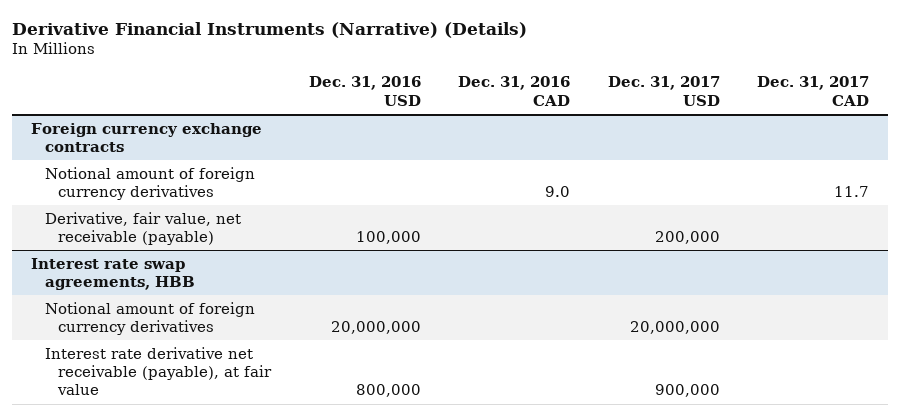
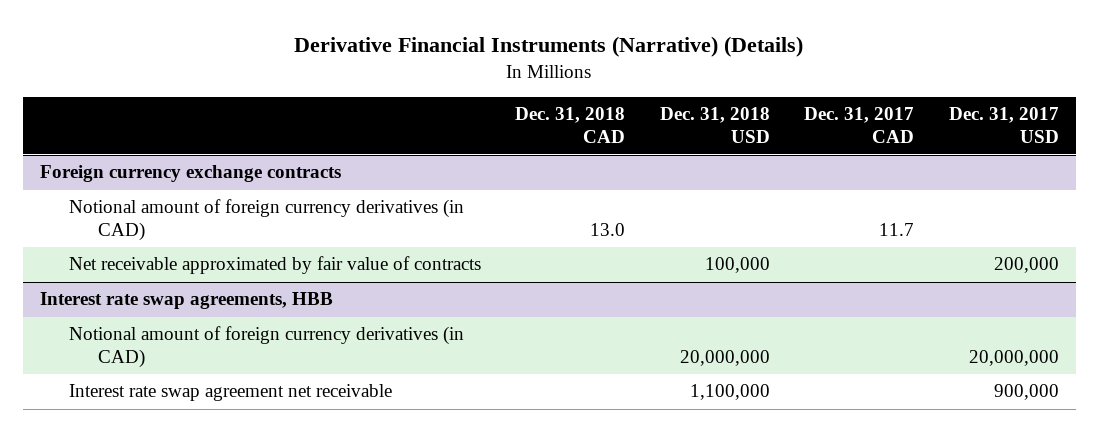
- | Dec. 31, 2016 USD | Dec. 31, 2016 CAD | Dec. 31, 2017 USD | Dec. 31, 2017 CAD
+ | Dec. 31, 2018 CAD | Dec. 31, 2018 USD | Dec. 31, 2017 CAD | Dec. 31, 2017 USD
@ Foreign currency exchange contracts
- Notional amount of foreign currency derivatives | | 9.0 | | 11.7
- Derivative, fair value, net receivable (payable) | 100,000 | | 200,000 |
+ Notional amount of foreign currency derivatives (in CAD) | 13.0 | | 11.7 |
+ Net receivable approximated by fair value of contracts | | 100,000 | | 200,000
@ Interest rate swap agreements, HBB
- Notional amount of foreign currency derivatives | 20,000,000 | | 20,000,000 |
- Interest rate derivative net receivable (payable), at fair value | 800,000 | | 900,000 |
+ Notional amount of foreign currency derivatives (in CAD) | | 20,000,000 | | 20,000,000
+ Interest rate swap agreement net receivable | | 1,100,000 | | 900,000

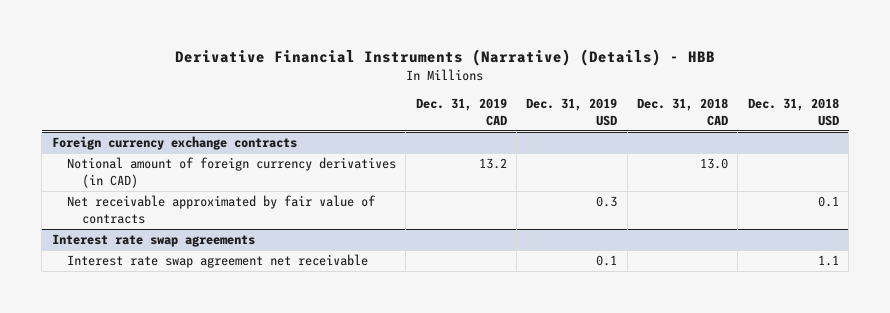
- Derivative Financial Instruments (Narrative) (Details)
+ Derivative Financial Instruments (Narrative) (Details) - HBB
- | Dec. 31, 2018 CAD | Dec. 31, 2018 USD | Dec. 31, 2017 CAD | Dec. 31, 2017 USD
+ | Dec. 31, 2019 CAD | Dec. 31, 2019 USD | Dec. 31, 2018 CAD | Dec. 31, 2018 USD
@ Foreign currency exchange contracts
- Net receivable approximated by fair value of contracts | | 100,000 | | 200,000
- Interest rate swap agreements, HBB
- Notional amount of foreign currency derivatives (in CAD) | | 20,000,000 | | 20,000,000
- Interest rate swap agreement net receivable | | 1,100,000 | | 900,000
@ Foreign currency exchange contracts
+ Net receivable approximated by fair value of contracts | | 0.3 | | 0.1
+ Interest rate swap agreements
+ Interest rate swap agreement net receivable | | 0.1 | | 1.1

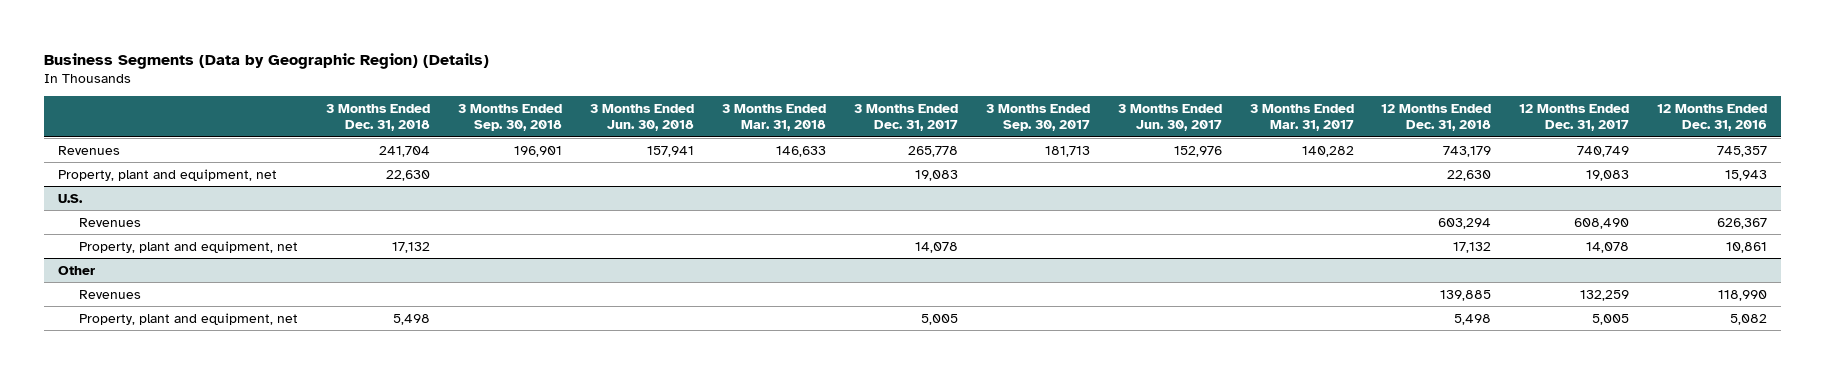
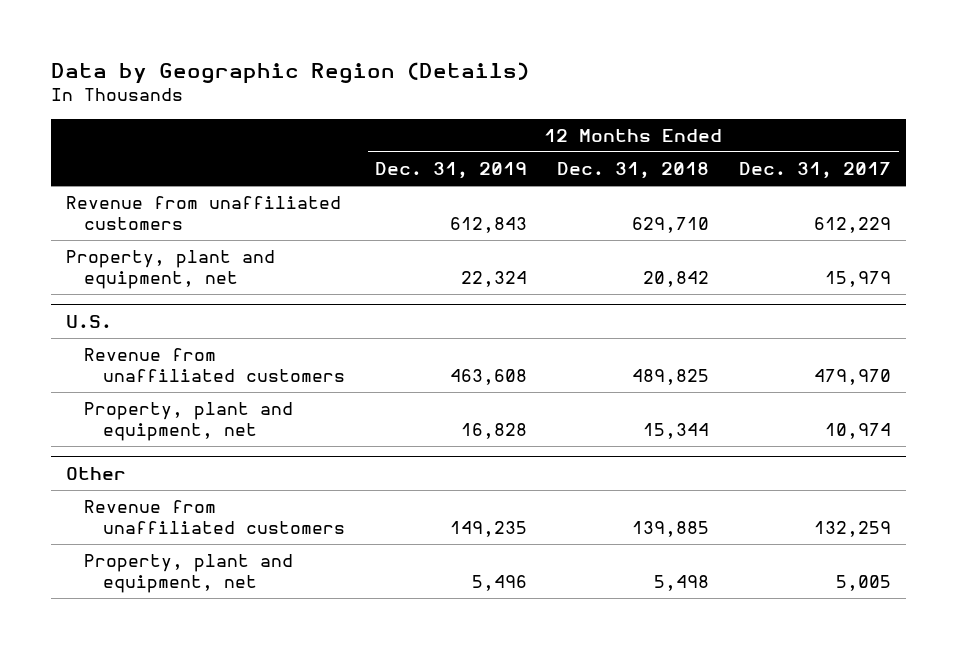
- Business Segments (Data by Geographic Region) (Details)
+ Data by Geographic Region (Details)
- | 3 Months Ended Dec. 31, 2018 | 3 Months Ended Sep. 30, 2018 | 3 Months Ended Jun. 30, 2018 | 3 Months Ended Mar. 31, 2018 | 3 Months Ended Dec. 31, 2017 | 3 Months Ended Sep. 30, 2017 | 3 Months Ended Jun. 30, 2017 | 3 Months Ended Mar. 31, 2017 | 12 Months Ended Dec. 31, 2018 | 12 Months Ended Dec. 31, 2017 | 12 Months Ended Dec. 31, 2016
+ | 12 Months Ended Dec. 31, 2019 | 12 Months Ended Dec. 31, 2018 | 12 Months Ended Dec. 31, 2017
- Revenues | 241,704 | 196,901 | 157,941 | 146,633 | 265,778 | 181,713 | 152,976 | 140,282 | 743,179 | 740,749 | 745,357
- Property, plant and equipment, net | 22,630 | | | | 19,083 | | | | 22,630 | 19,083 | 15,943
+ Revenue from unaffiliated customers | 612,843 | 629,710 | 612,229
+ Property, plant and equipment, net | 22,324 | 20,842 | 15,979
@ U.S.
- Revenues | | | | | | | | | 603,294 | 608,490 | 626,367
- Property, plant and equipment, net | 17,132 | | | | 14,078 | | | | 17,132 | 14,078 | 10,861
+ Revenue from unaffiliated customers | 463,608 | 489,825 | 479,970
+ Property, plant and equipment, net | 16,828 | 15,344 | 10,974
@ Other
- Revenues | | | | | | | | | 139,885 | 132,259 | 118,990
+ Revenue from unaffiliated customers | 149,235 | 139,885 | 132,259

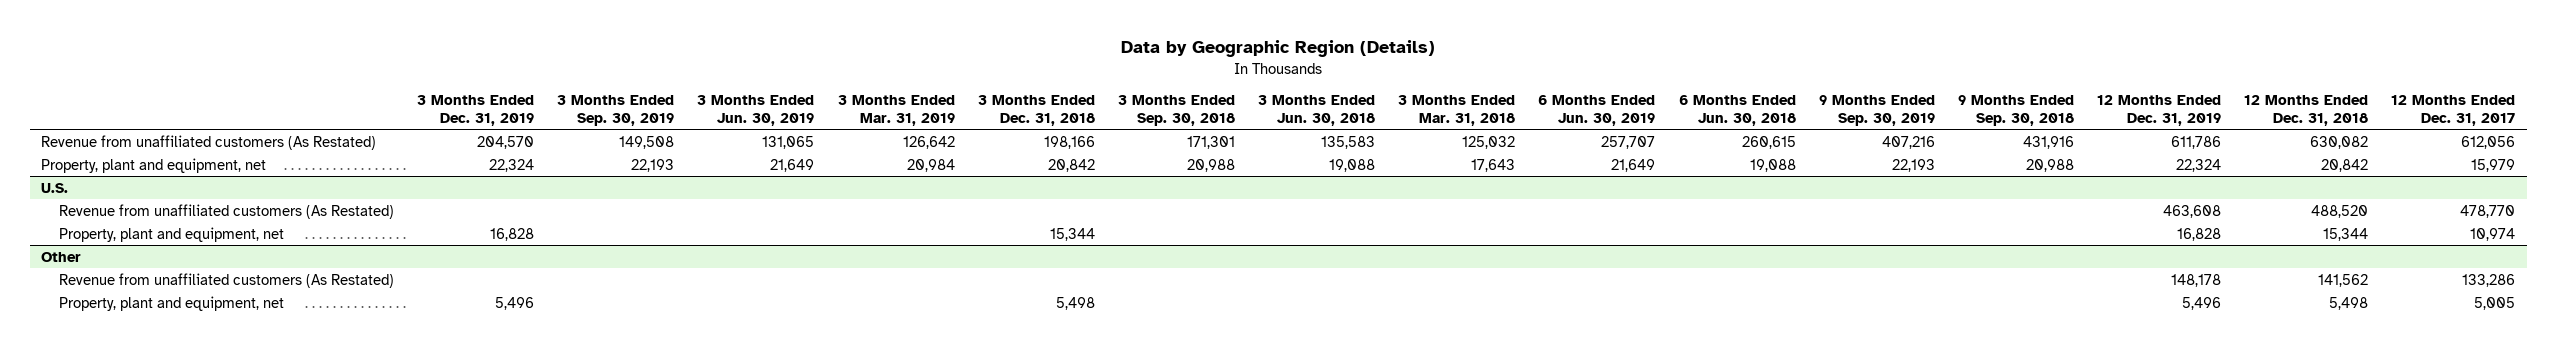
- | 12 Months Ended Dec. 31, 2019 | 12 Months Ended Dec. 31, 2018 | 12 Months Ended Dec. 31, 2017
+ | 3 Months Ended Dec. 31, 2019 | 3 Months Ended Sep. 30, 2019 | 3 Months Ended Jun. 30, 2019 | 3 Months Ended Mar. 31, 2019 | 3 Months Ended Dec. 31, 2018 | 3 Months Ended Sep. 30, 2018 | 3 Months Ended Jun. 30, 2018 | 3 Months Ended Mar. 31, 2018 | 6 Months Ended Jun. 30, 2019 | 6 Months Ended Jun. 30, 2018 | 9 Months Ended Sep. 30, 2019 | 9 Months Ended Sep. 30, 2018 | 12 Months Ended Dec. 31, 2019 | 12 Months Ended Dec. 31, 2018 | 12 Months Ended Dec. 31, 2017
- Revenue from unaffiliated customers | 612,843 | 629,710 | 612,229
+ Revenue from unaffiliated customers (As Restated) | 204,570 | 149,508 | 131,065 | 126,642 | 198,166 | 171,301 | 135,583 | 125,032 | 257,707 | 260,615 | 407,216 | 431,916 | 611,786 | 630,082 | 612,056
@ U.S.
- Revenue from unaffiliated customers | 463,608 | 489,825 | 479,970
+ Revenue from unaffiliated customers (As Restated) | | | | | | | | | | | | | 463,608 | 488,520 | 478,770
@ Other
- Revenue from unaffiliated customers | 149,235 | 139,885 | 132,259
+ Revenue from unaffiliated customers (As Restated) | | | | | | | | | | | | | 148,178 | 141,562 | 133,286

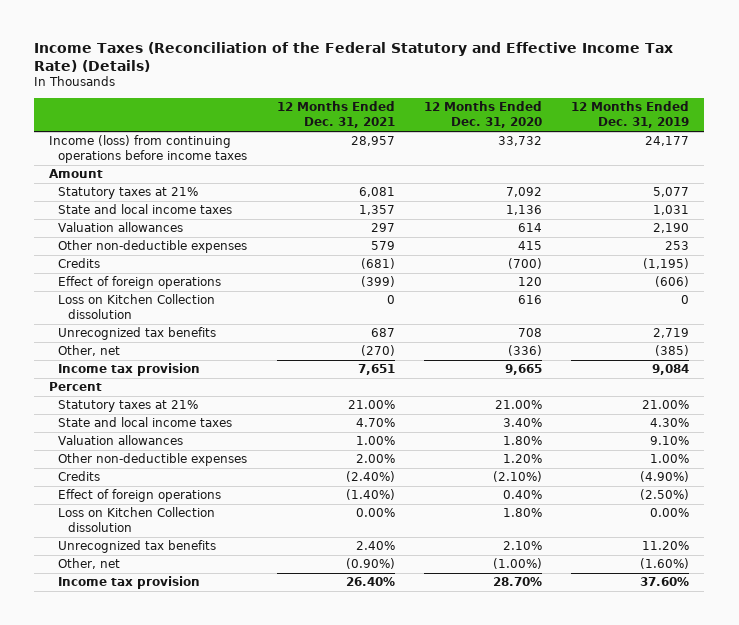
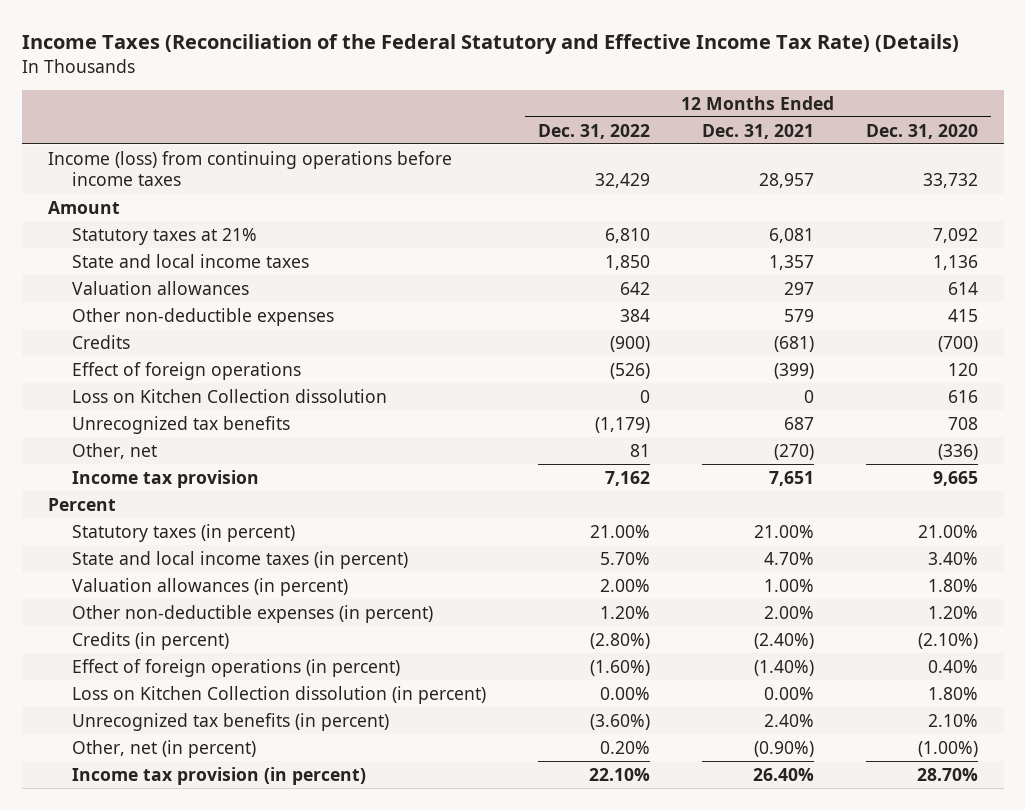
- | 12 Months Ended Dec. 31, 2021 | 12 Months Ended Dec. 31, 2020 | 12 Months Ended Dec. 31, 2019
+ | 12 Months Ended Dec. 31, 2022 | 12 Months Ended Dec. 31, 2021 | 12 Months Ended Dec. 31, 2020
- Statutory taxes at 21% | 21.00% | 21.00% | 21.00%
- State and local income taxes | 4.70% | 3.40% | 4.30%
- Valuation allowances | 1.00% | 1.80% | 9.10%
- Other non-deductible expenses | 2.00% | 1.20% | 1.00%
- Credits | (2.40%) | (2.10%) | (4.90%)
- Effect of foreign operations | (1.40%) | 0.40% | (2.50%)
- Loss on Kitchen Collection dissolution | 0.00% | 1.80% | 0.00%
- Unrecognized tax benefits | 2.40% | 2.10% | 11.20%
- Other, net | (0.90%) | (1.00%) | (1.60%)
- Income tax provision | 26.40% | 28.70% | 37.60%
+ Statutory taxes (in percent) | 21.00% | 21.00% | 21.00%
+ State and local income taxes (in percent) | 5.70% | 4.70% | 3.40%
+ Valuation allowances (in percent) | 2.00% | 1.00% | 1.80%
+ Other non-deductible expenses (in percent) | 1.20% | 2.00% | 1.20%
+ Credits (in percent) | (2.80%) | (2.40%) | (2.10%)
+ Effect of foreign operations (in percent) | (1.60%) | (1.40%) | 0.40%
+ Loss on Kitchen Collection dissolution (in percent) | 0.00% | 0.00% | 1.80%
+ Unrecognized tax benefits (in percent) | (3.60%) | 2.40% | 2.10%
+ Other, net (in percent) | 0.20% | (0.90%) | (1.00%)
+ Income tax provision (in percent) | 22.10% | 26.40% | 28.70%

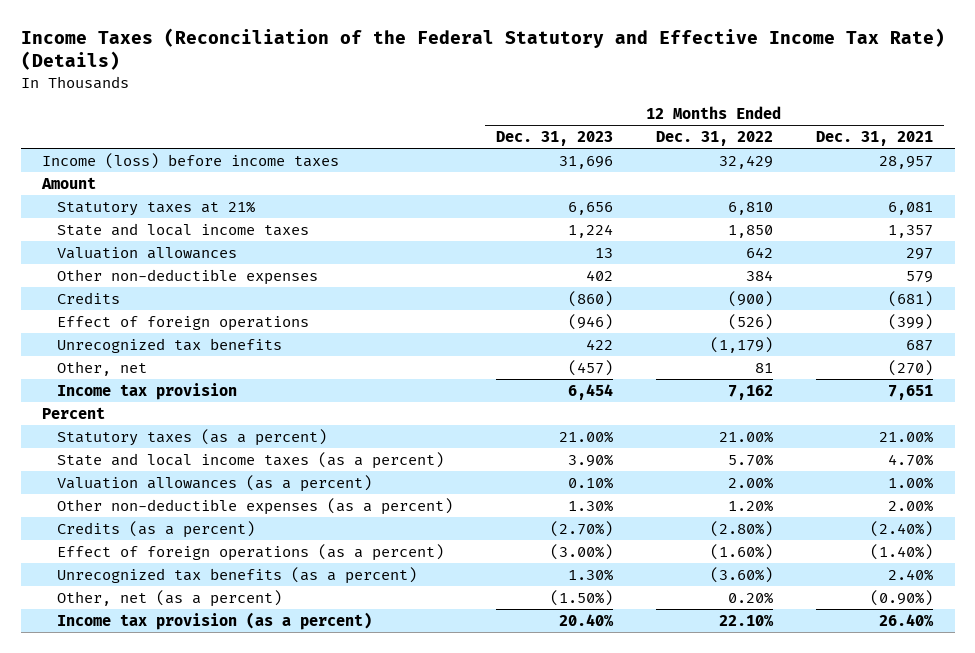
- | 12 Months Ended Dec. 31, 2022 | 12 Months Ended Dec. 31, 2021 | 12 Months Ended Dec. 31, 2020
+ | 12 Months Ended Dec. 31, 2023 | 12 Months Ended Dec. 31, 2022 | 12 Months Ended Dec. 31, 2021
- Income (loss) from continuing operations before income taxes | 32,429 | 28,957 | 33,732
+ Income (loss) before income taxes | 31,696 | 32,429 | 28,957
- Loss on Kitchen Collection dissolution | 0 | 0 | 616
- Statutory taxes (in percent) | 21.00% | 21.00% | 21.00%
- State and local income taxes (in percent) | 5.70% | 4.70% | 3.40%
- Valuation allowances (in percent) | 2.00% | 1.00% | 1.80%
- Other non-deductible expenses (in percent) | 1.20% | 2.00% | 1.20%
- Credits (in percent) | (2.80%) | (2.40%) | (2.10%)
- Effect of foreign operations (in percent) | (1.60%) | (1.40%) | 0.40%
- Loss on Kitchen Collection dissolution (in percent) | 0.00% | 0.00% | 1.80%
- Unrecognized tax benefits (in percent) | (3.60%) | 2.40% | 2.10%
- Other, net (in percent) | 0.20% | (0.90%) | (1.00%)
- Income tax provision (in percent) | 22.10% | 26.40% | 28.70%
+ Statutory taxes (as a percent) | 21.00% | 21.00% | 21.00%
+ State and local income taxes (as a percent) | 3.90% | 5.70% | 4.70%
+ Valuation allowances (as a percent) | 0.10% | 2.00% | 1.00%
+ Other non-deductible expenses (as a percent) | 1.30% | 1.20% | 2.00%
+ Credits (as a percent) | (2.70%) | (2.80%) | (2.40%)
+ Effect of foreign operations (as a percent) | (3.00%) | (1.60%) | (1.40%)
+ Unrecognized tax benefits (as a percent) | 1.30% | (3.60%) | 2.40%
+ Other, net (as a percent) | (1.50%) | 0.20% | (0.90%)
+ Income tax provision (as a percent) | 20.40% | 22.10% | 26.40%

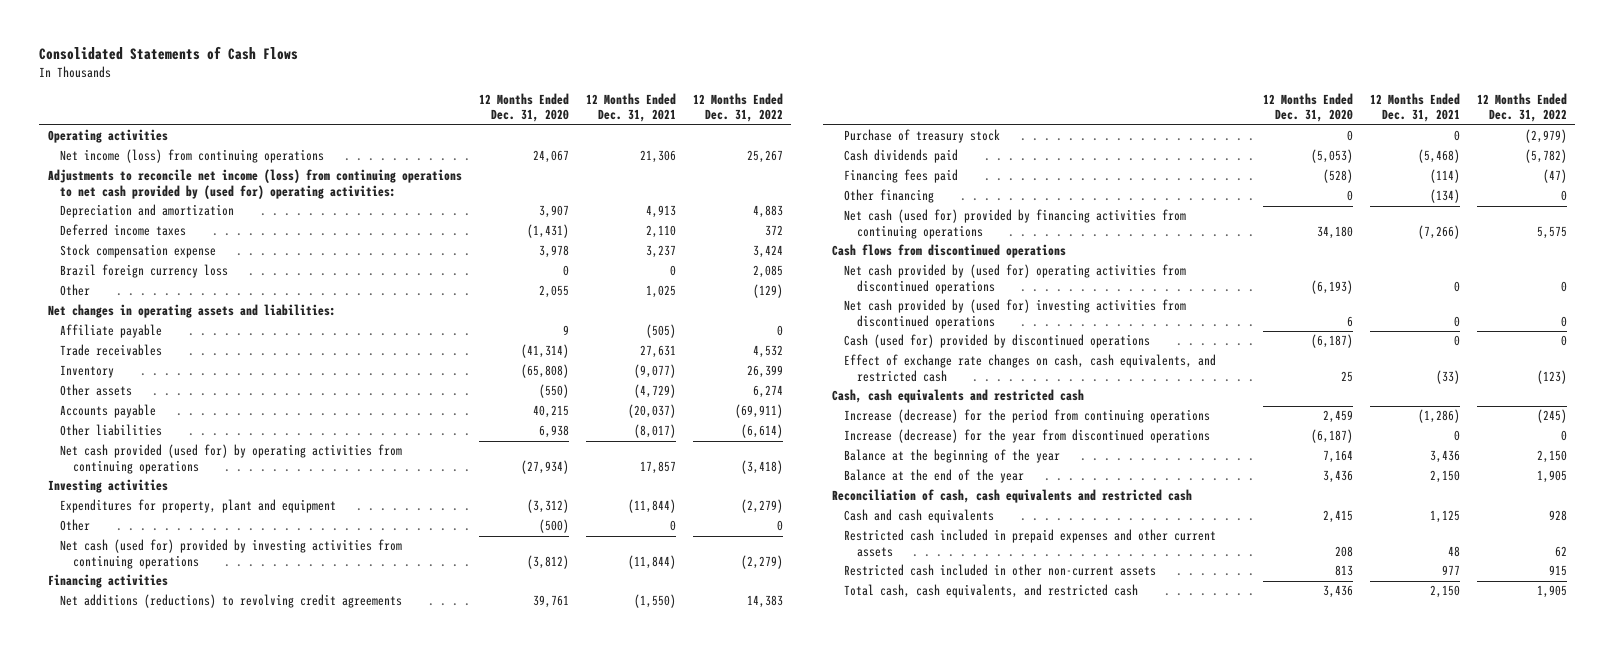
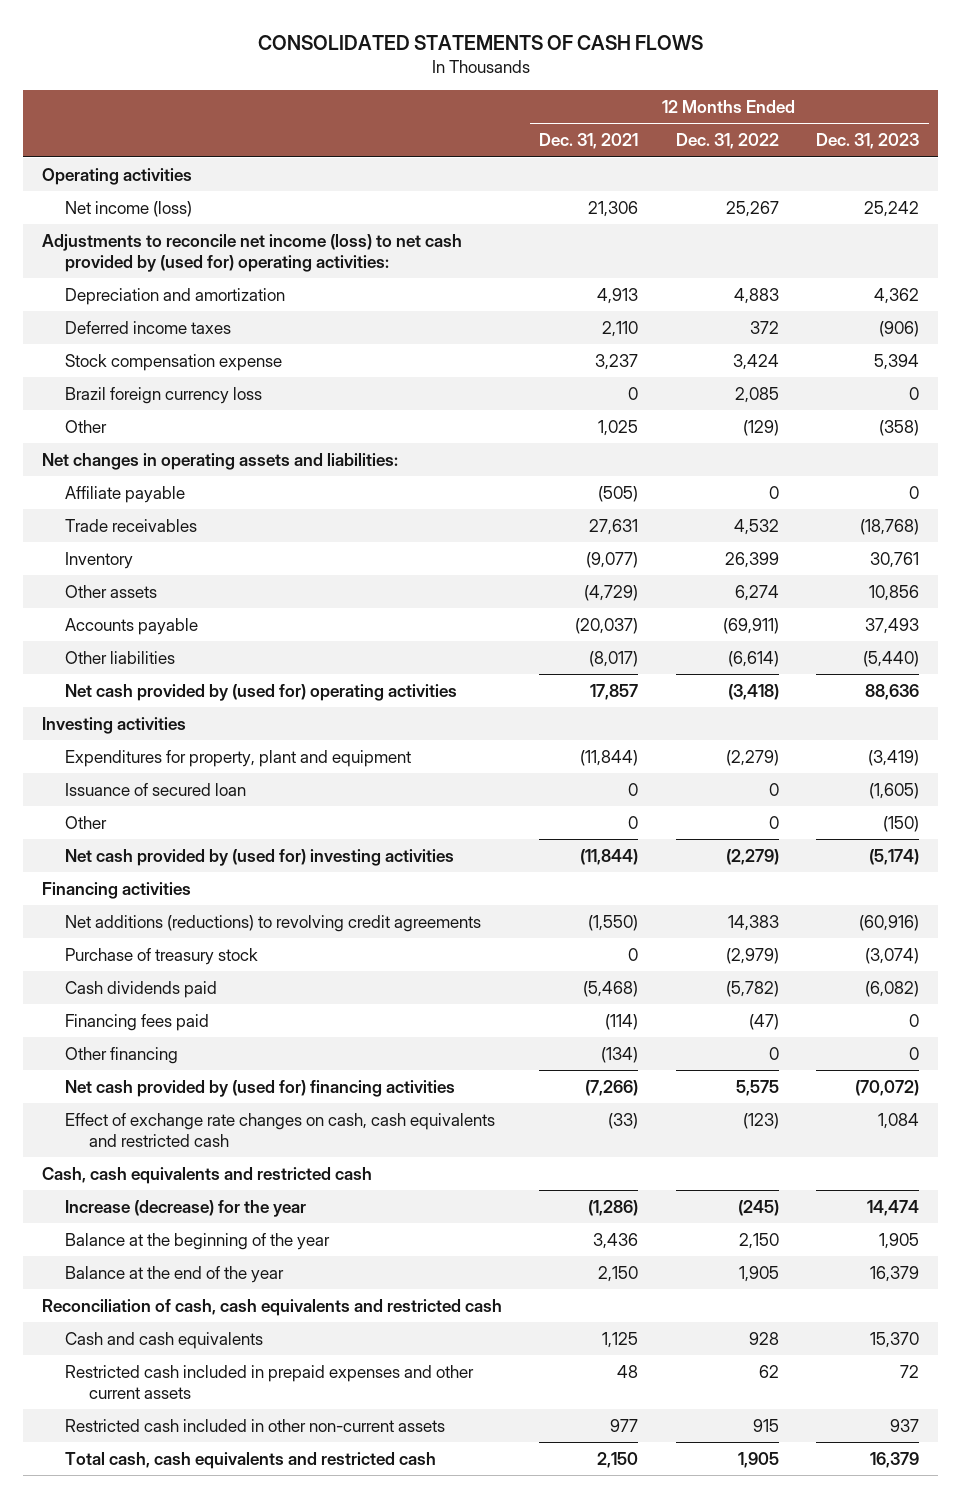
- Consolidated Statements of Cash Flows
+ CONSOLIDATED STATEMENTS OF CASH FLOWS
- | 12 Months Ended Dec. 31, 2020 | 12 Months Ended Dec. 31, 2021 | 12 Months Ended Dec. 31, 2022
+ | 12 Months Ended Dec. 31, 2021 | 12 Months Ended Dec. 31, 2022 | 12 Months Ended Dec. 31, 2023
- Net income (loss) from continuing operations | 24,067 | 21,306 | 25,267
- Adjustments to reconcile net income (loss) from continuing operations to net cash provided by (used for) operating activities:
+ Net income (loss) | 21,306 | 25,267 | 25,242
+ Adjustments to reconcile net income (loss) to net cash provided by (used for) operating activities:
- Net cash provided (used for) by operating activities from continuing operations | (27,934) | 17,857 | (3,418)
+ Net cash provided by (used for) operating activities | 17,857 | (3,418) | 88,636
+ Issuance of secured loan | 0 | 0 | (1,605)
- Net cash (used for) provided by investing activities from continuing operations | (3,812) | (11,844) | (2,279)
+ Net cash provided by (used for) investing activities | (11,844) | (2,279) | (5,174)
- Net cash (used for) provided by financing activities from continuing operations | 34,180 | (7,266) | 5,575
- Cash flows from discontinued operations
- Net cash provided by (used for) operating activities from discontinued operations | (6,193) | 0 | 0
- Net cash provided by (used for) investing activities from discontinued operations | 6 | 0 | 0
- Cash (used for) provided by discontinued operations | (6,187) | 0 | 0
- Effect of exchange rate changes on cash, cash equivalents, and restricted cash | 25 | (33) | (123)
+ Net cash provided by (used for) financing activities | (7,266) | 5,575 | (70,072)
+ Effect of exchange rate changes on cash, cash equivalents and restricted cash | (33) | (123) | 1,084
- Increase (decrease) for the period from continuing operations | 2,459 | (1,286) | (245)
- Increase (decrease) for the year from discontinued operations | (6,187) | 0 | 0
+ Increase (decrease) for the year | (1,286) | (245) | 14,474
- Total cash, cash equivalents, and restricted cash | 3,436 | 2,150 | 1,905
+ Total cash, cash equivalents and restricted cash | 2,150 | 1,905 | 16,379

